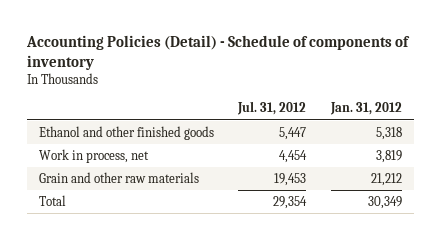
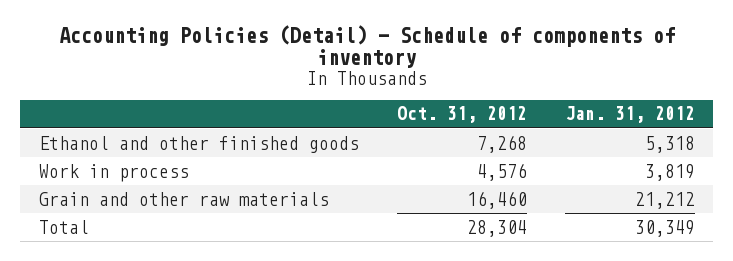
- | Jul. 31, 2012 | Jan. 31, 2012
+ | Oct. 31, 2012 | Jan. 31, 2012
- Work in process, net | 4,454 | 3,819
+ Work in process | 4,576 | 3,819

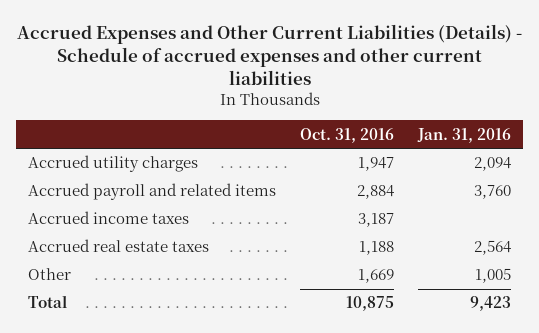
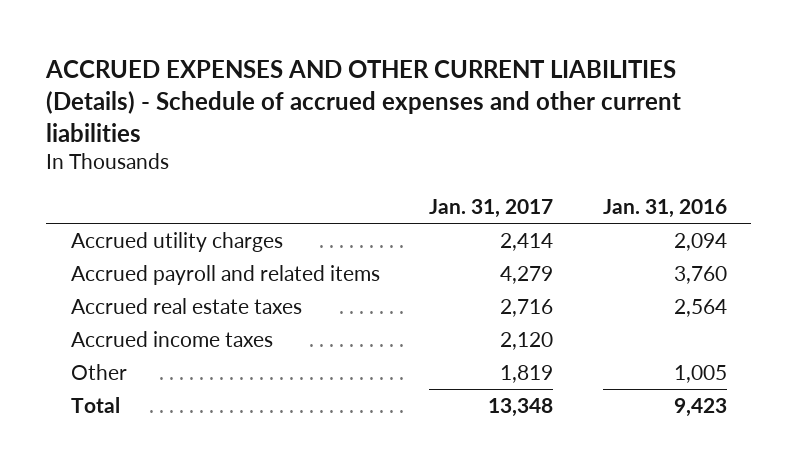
- Accrued Expenses and Other Current Liabilities (Details) - Schedule of accrued expenses and other current liabilities
+ ACCRUED EXPENSES AND OTHER CURRENT LIABILITIES (Details) - Schedule of accrued expenses and other current liabilities
- | Oct. 31, 2016 | Jan. 31, 2016
+ | Jan. 31, 2017 | Jan. 31, 2016
moved down: Accrued income taxes | 2,120 |

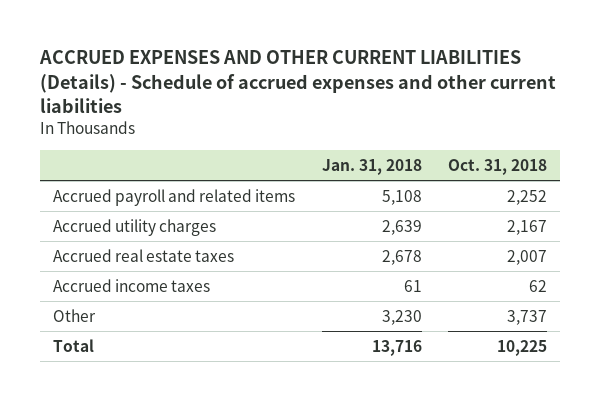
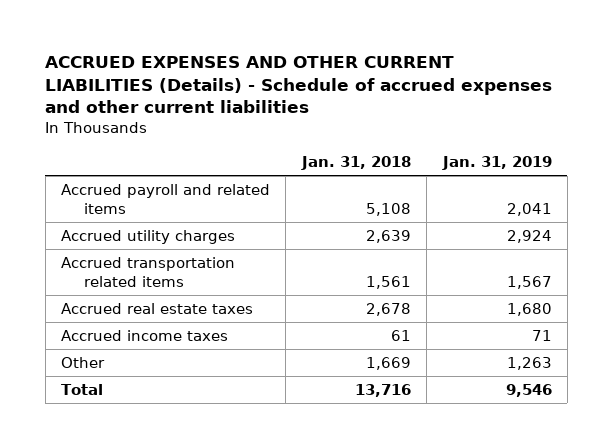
- | Jan. 31, 2018 | Oct. 31, 2018
+ | Jan. 31, 2018 | Jan. 31, 2019
+ Accrued transportation related items | 1,561 | 1,567
- Other | 3,230 | 3,737
+ Other | 1,669 | 1,263

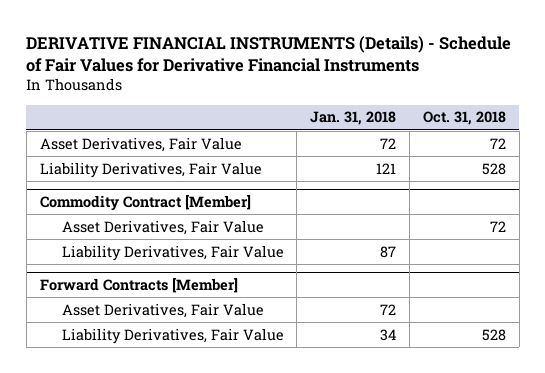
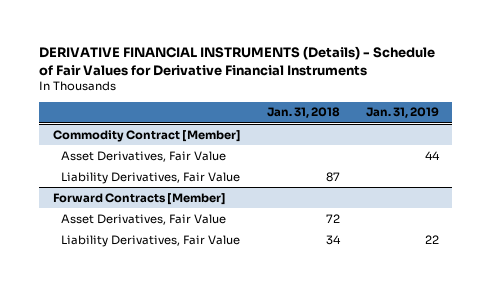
- | Jan. 31, 2018 | Oct. 31, 2018
+ | Jan. 31, 2018 | Jan. 31, 2019
- Asset Derivatives, Fair Value | 72 | 72
- Liability Derivatives, Fair Value | 121 | 528

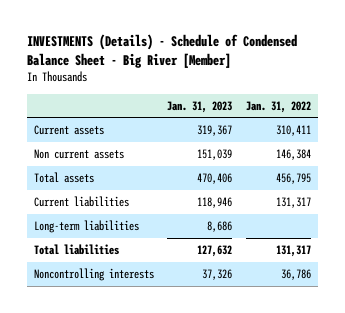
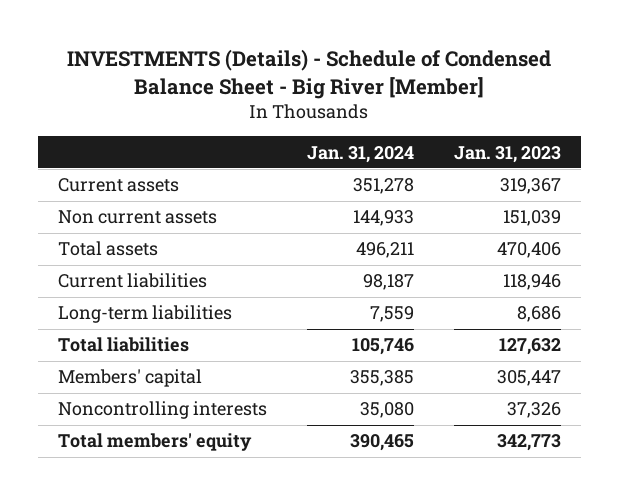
- | Jan. 31, 2023 | Jan. 31, 2022
+ | Jan. 31, 2024 | Jan. 31, 2023
+ Members' capital | 355,385 | 305,447
+ Total members' equity | 390,465 | 342,773

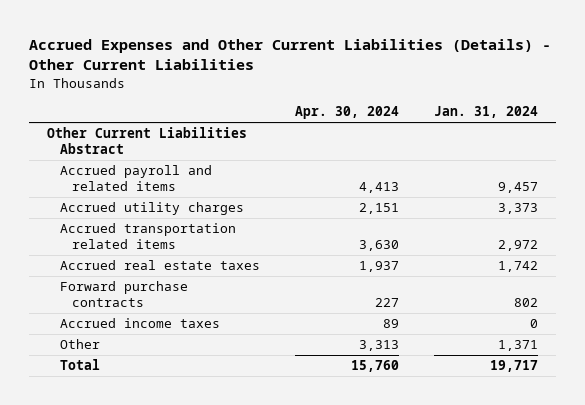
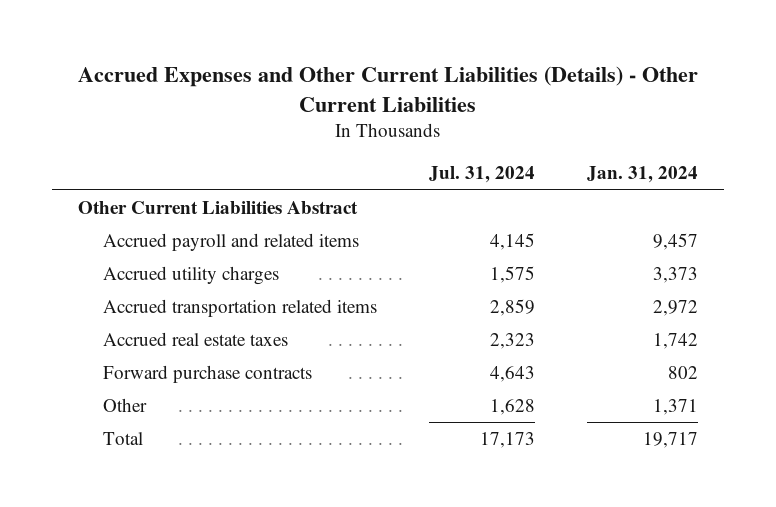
- | Apr. 30, 2024 | Jan. 31, 2024
+ | Jul. 31, 2024 | Jan. 31, 2024
- Accrued income taxes | 89 | 0

